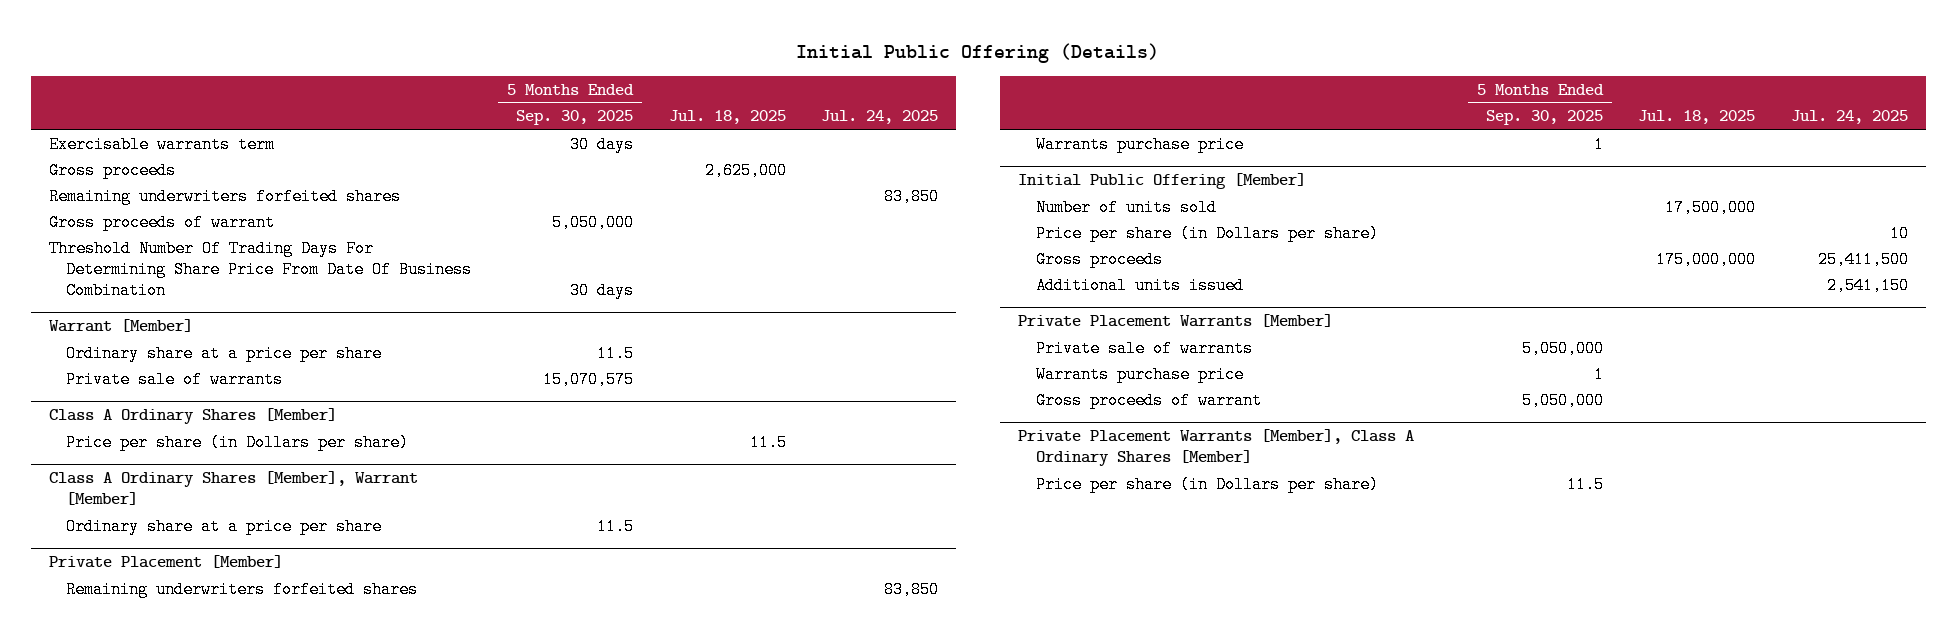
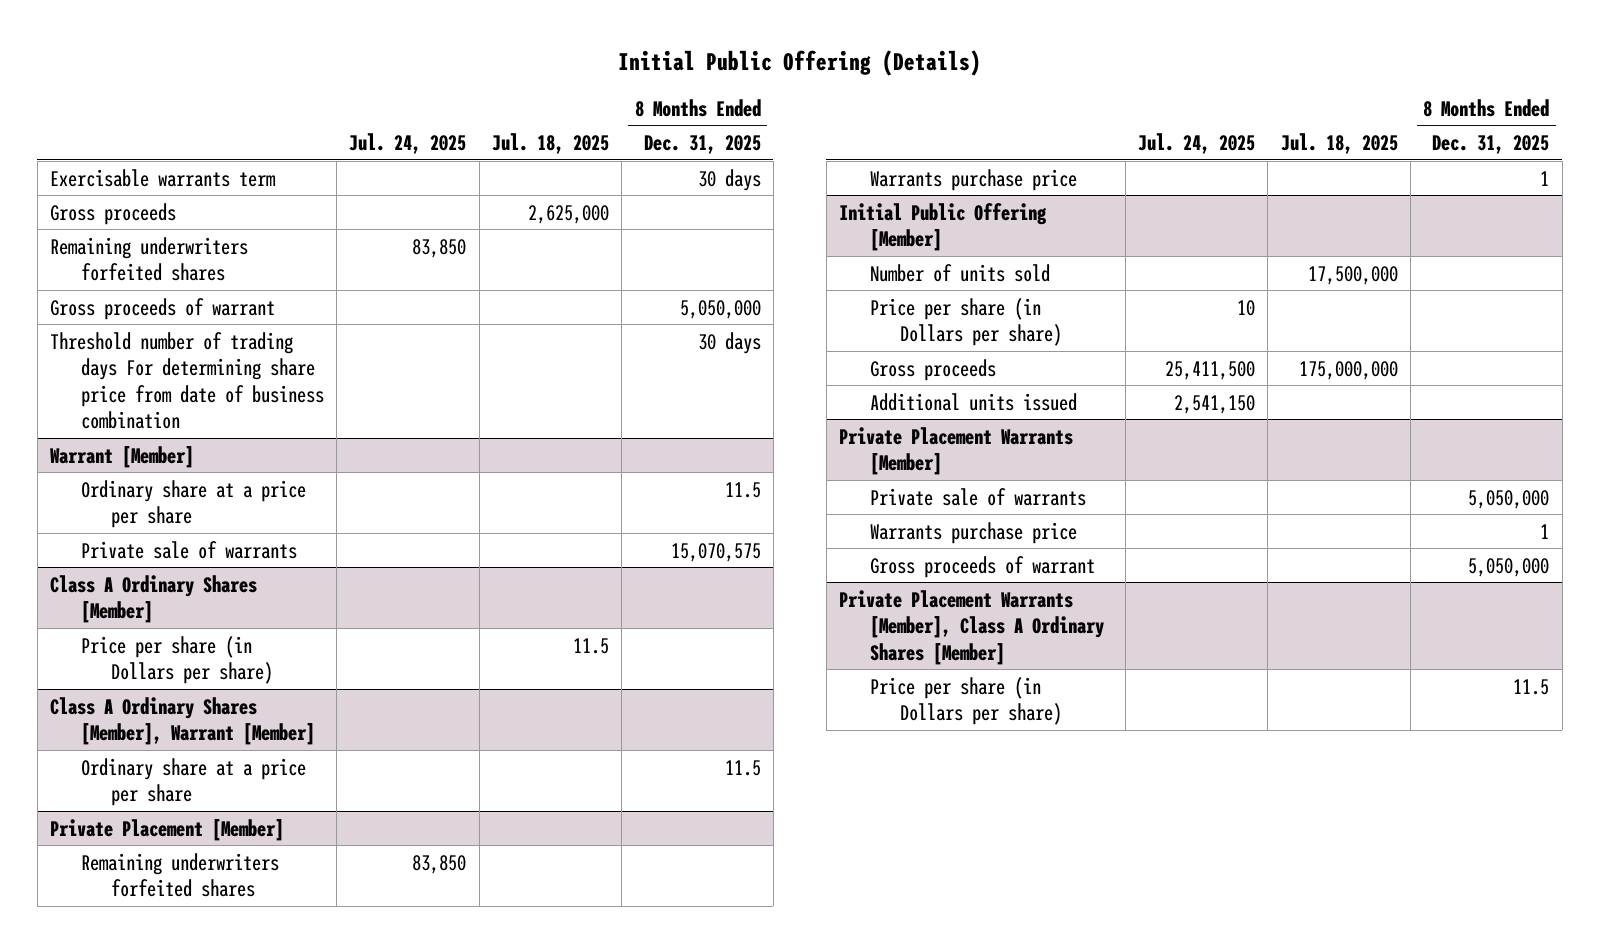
- | 5 Months Ended Sep. 30, 2025 | Jul. 18, 2025 | Jul. 24, 2025
+ | Jul. 24, 2025 | Jul. 18, 2025 | 8 Months Ended Dec. 31, 2025
- Threshold Number Of Trading Days For Determining Share Price From Date Of Business Combination | 30 days | |
+ Threshold number of trading days For determining share price from date of business combination | | | 30 days

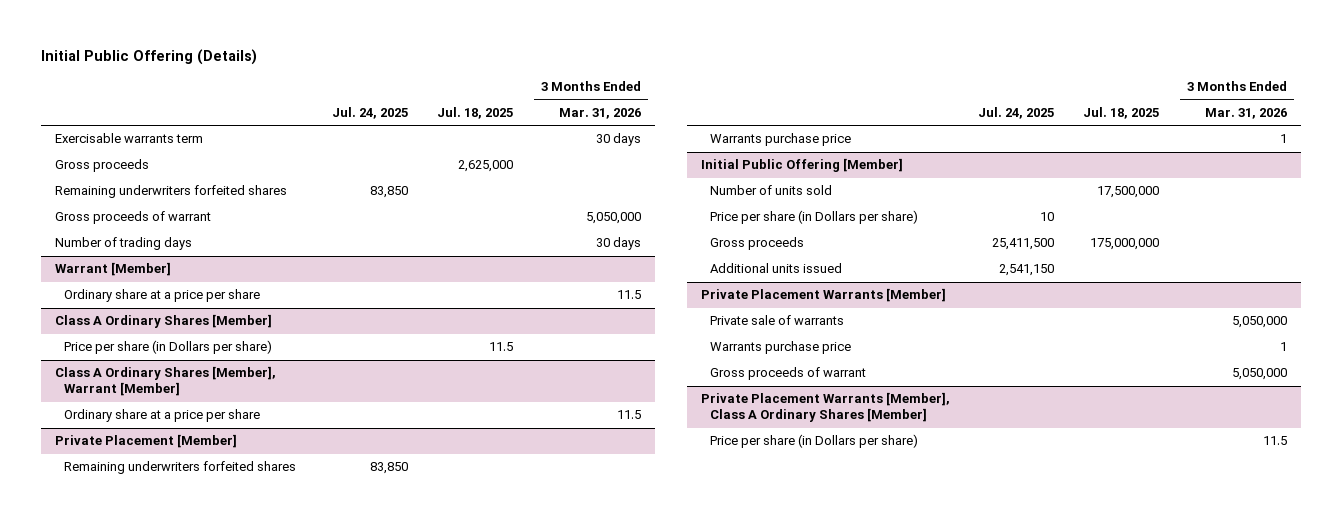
- | Jul. 24, 2025 | Jul. 18, 2025 | 8 Months Ended Dec. 31, 2025
+ | Jul. 24, 2025 | Jul. 18, 2025 | 3 Months Ended Mar. 31, 2026
- Threshold number of trading days For determining share price from date of business combination | | | 30 days
+ Number of trading days | | | 30 days
@ Warrant [Member]
- Private sale of warrants | | | 15,070,575

